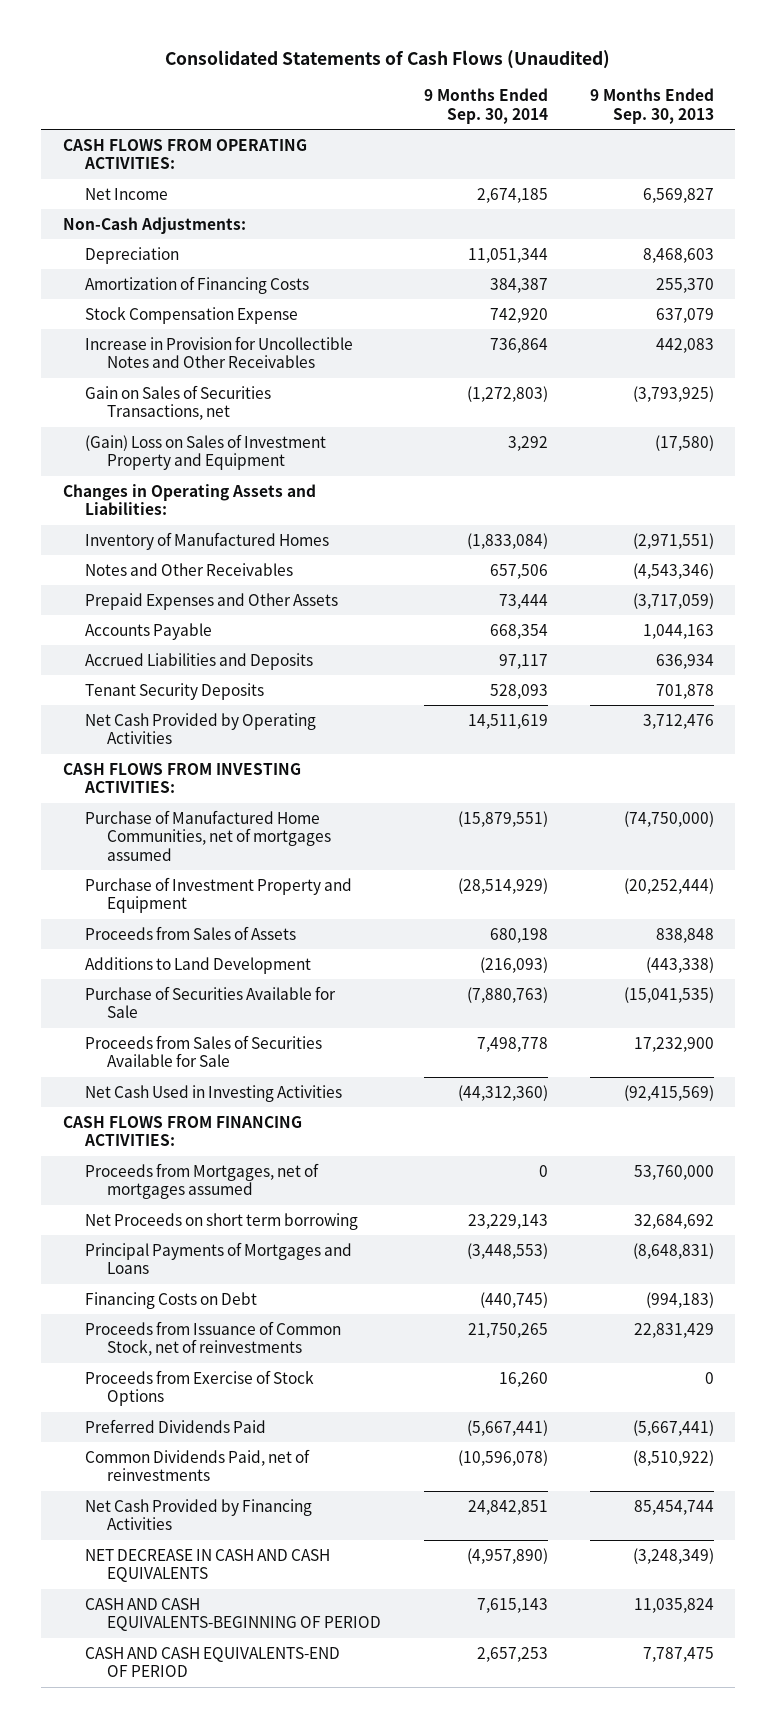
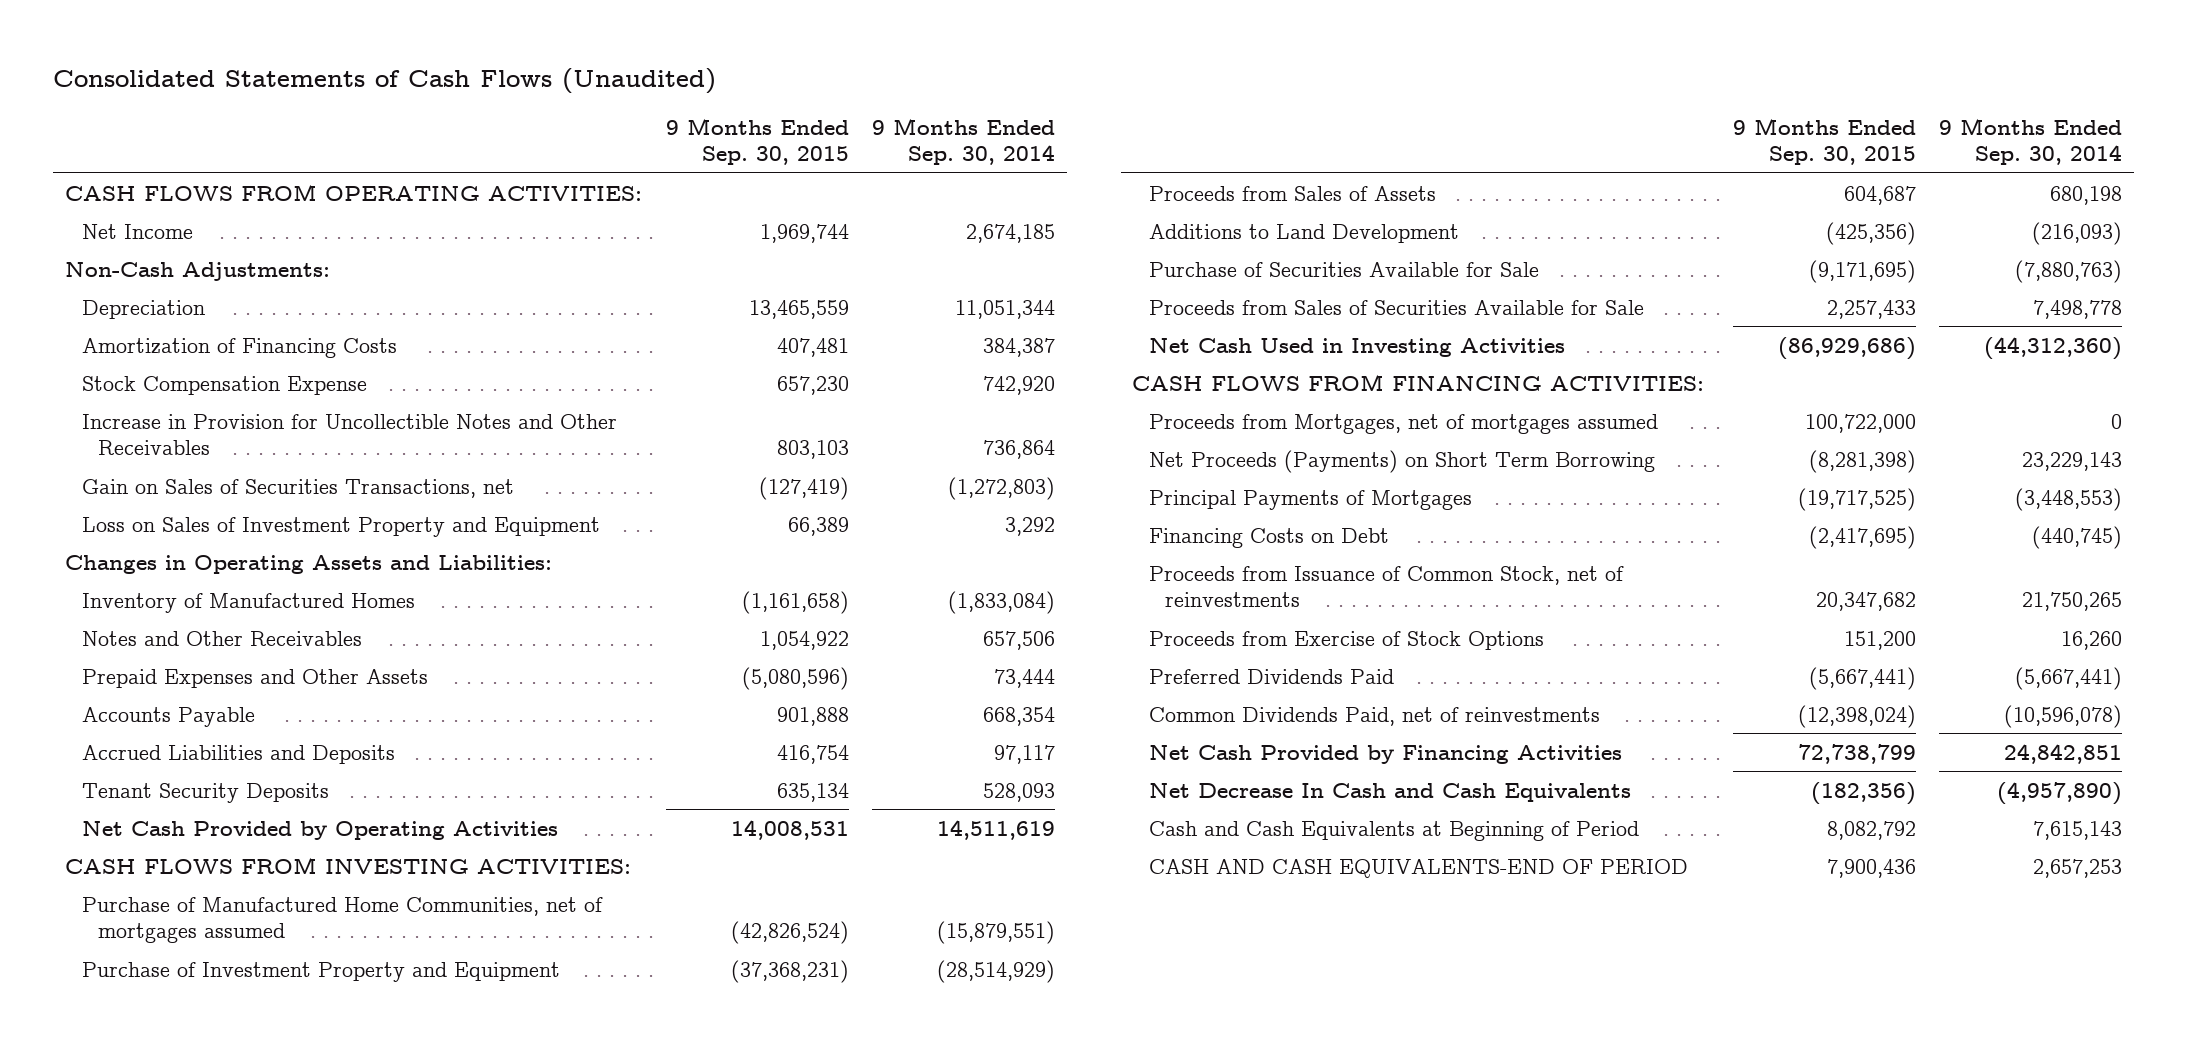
- | 9 Months Ended Sep. 30, 2014 | 9 Months Ended Sep. 30, 2013
+ | 9 Months Ended Sep. 30, 2015 | 9 Months Ended Sep. 30, 2014
- (Gain) Loss on Sales of Investment Property and Equipment | 3,292 | (17,580)
+ Loss on Sales of Investment Property and Equipment | 66,389 | 3,292
- Net Proceeds on short term borrowing | 23,229,143 | 32,684,692
- Principal Payments of Mortgages and Loans | (3,448,553) | (8,648,831)
+ Net Proceeds (Payments) on Short Term Borrowing | (8,281,398) | 23,229,143
+ Principal Payments of Mortgages | (19,717,525) | (3,448,553)
- NET DECREASE IN CASH AND CASH EQUIVALENTS | (4,957,890) | (3,248,349)
- CASH AND CASH EQUIVALENTS-BEGINNING OF PERIOD | 7,615,143 | 11,035,824
+ Net Decrease In Cash and Cash Equivalents | (182,356) | (4,957,890)
+ Cash and Cash Equivalents at Beginning of Period | 8,082,792 | 7,615,143

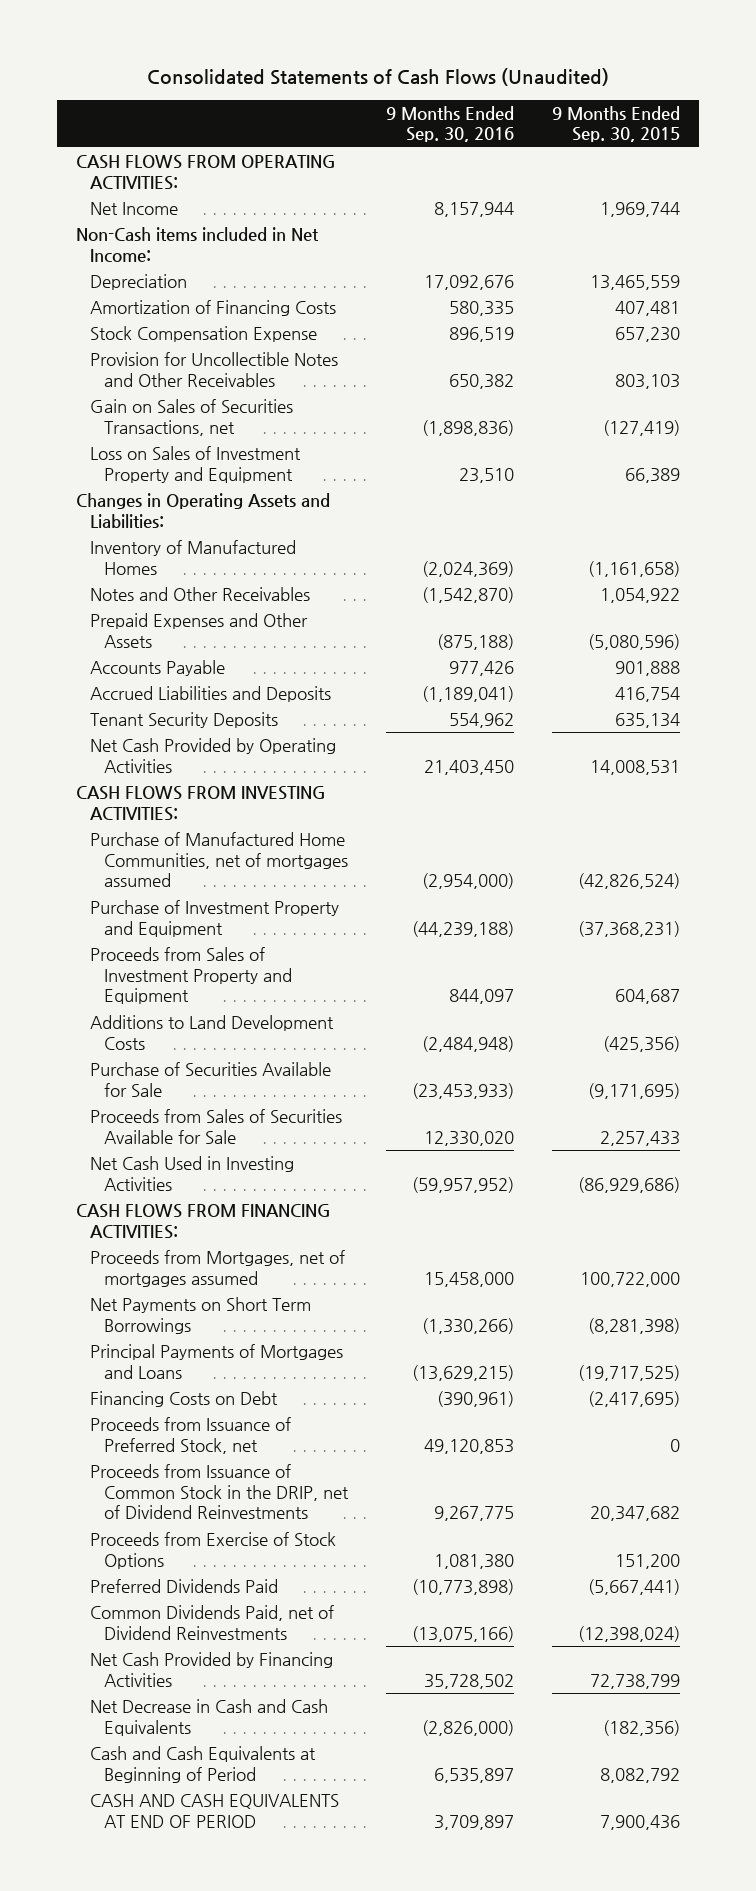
- | 9 Months Ended Sep. 30, 2015 | 9 Months Ended Sep. 30, 2014
+ | 9 Months Ended Sep. 30, 2016 | 9 Months Ended Sep. 30, 2015
- Non-Cash Adjustments:
+ Non-Cash items included in Net Income:
- Increase in Provision for Uncollectible Notes and Other Receivables | 803,103 | 736,864
+ Provision for Uncollectible Notes and Other Receivables | 650,382 | 803,103
- Proceeds from Sales of Assets | 604,687 | 680,198
- Additions to Land Development | (425,356) | (216,093)
+ Proceeds from Sales of Investment Property and Equipment | 844,097 | 604,687
+ Additions to Land Development Costs | (2,484,948) | (425,356)
- Net Proceeds (Payments) on Short Term Borrowing | (8,281,398) | 23,229,143
- Principal Payments of Mortgages | (19,717,525) | (3,448,553)
+ Net Payments on Short Term Borrowings | (1,330,266) | (8,281,398)
+ Principal Payments of Mortgages and Loans | (13,629,215) | (19,717,525)
- Proceeds from Issuance of Common Stock, net of reinvestments | 20,347,682 | 21,750,265
+ Proceeds from Issuance of Preferred Stock, net | 49,120,853 | 0
+ Proceeds from Issuance of Common Stock in the DRIP, net of Dividend Reinvestments | 9,267,775 | 20,347,682
- Common Dividends Paid, net of reinvestments | (12,398,024) | (10,596,078)
+ Common Dividends Paid, net of Dividend Reinvestments | (13,075,166) | (12,398,024)
- Net Decrease In Cash and Cash Equivalents | (182,356) | (4,957,890)
+ Net Decrease in Cash and Cash Equivalents | (2,826,000) | (182,356)
- CASH AND CASH EQUIVALENTS-END OF PERIOD | 7,900,436 | 2,657,253
+ CASH AND CASH EQUIVALENTS AT END OF PERIOD | 3,709,897 | 7,900,436

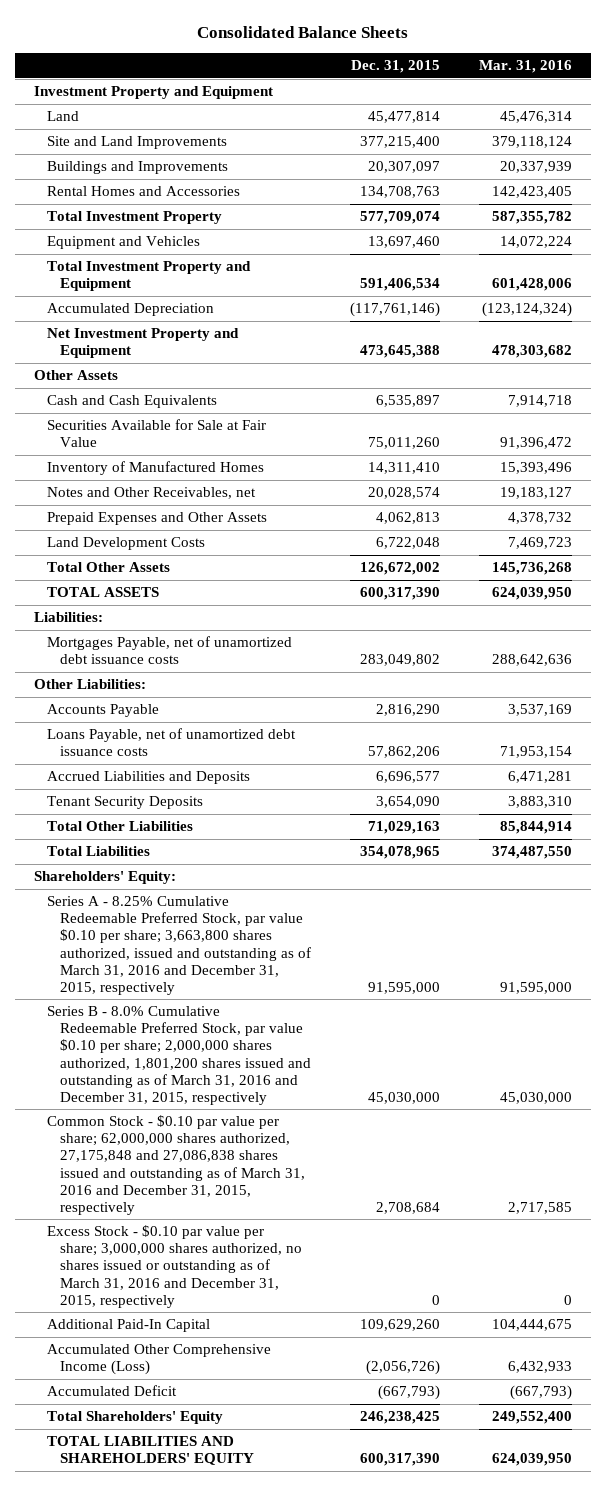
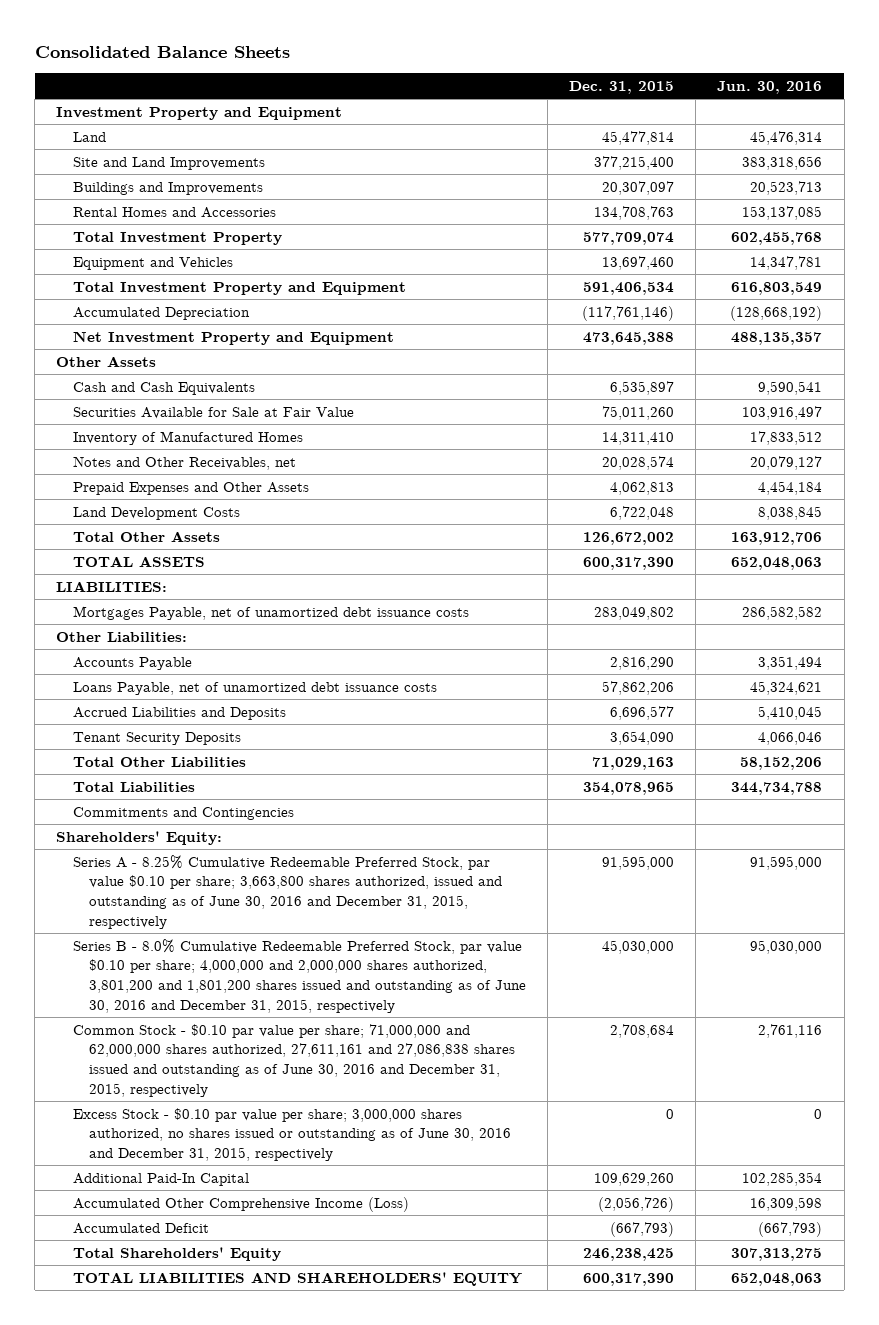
- | Dec. 31, 2015 | Mar. 31, 2016
+ | Dec. 31, 2015 | Jun. 30, 2016
- Liabilities:
+ LIABILITIES:
+ Commitments and Contingencies
- Series A - 8.25% Cumulative Redeemable Preferred Stock, par value $0.10 per share; 3,663,800 shares authorized, issued and outstanding as of March 31, 2016 and December 31, 2015, respectively | 91,595,000 | 91,595,000
- Series B - 8.0% Cumulative Redeemable Preferred Stock, par value $0.10 per share; 2,000,000 shares authorized, 1,801,200 shares issued and outstanding as of March 31, 2016 and December 31, 2015, respectively | 45,030,000 | 45,030,000
- Common Stock - $0.10 par value per share; 62,000,000 shares authorized, 27,175,848 and 27,086,838 shares issued and outstanding as of March 31, 2016 and December 31, 2015, respectively | 2,708,684 | 2,717,585
- Excess Stock - $0.10 par value per share; 3,000,000 shares authorized, no shares issued or outstanding as of March 31, 2016 and December 31, 2015, respectively | 0 | 0
+ Series A - 8.25% Cumulative Redeemable Preferred Stock, par value $0.10 per share; 3,663,800 shares authorized, issued and outstanding as of June 30, 2016 and December 31, 2015, respectively | 91,595,000 | 91,595,000
+ Series B - 8.0% Cumulative Redeemable Preferred Stock, par value $0.10 per share; 4,000,000 and 2,000,000 shares authorized, 3,801,200 and 1,801,200 shares issued and outstanding as of June 30, 2016 and December 31, 2015, respectively | 45,030,000 | 95,030,000
+ Common Stock - $0.10 par value per share; 71,000,000 and 62,000,000 shares authorized, 27,611,161 and 27,086,838 shares issued and outstanding as of June 30, 2016 and December 31, 2015, respectively | 2,708,684 | 2,761,116
+ Excess Stock - $0.10 par value per share; 3,000,000 shares authorized, no shares issued or outstanding as of June 30, 2016 and December 31, 2015, respectively | 0 | 0

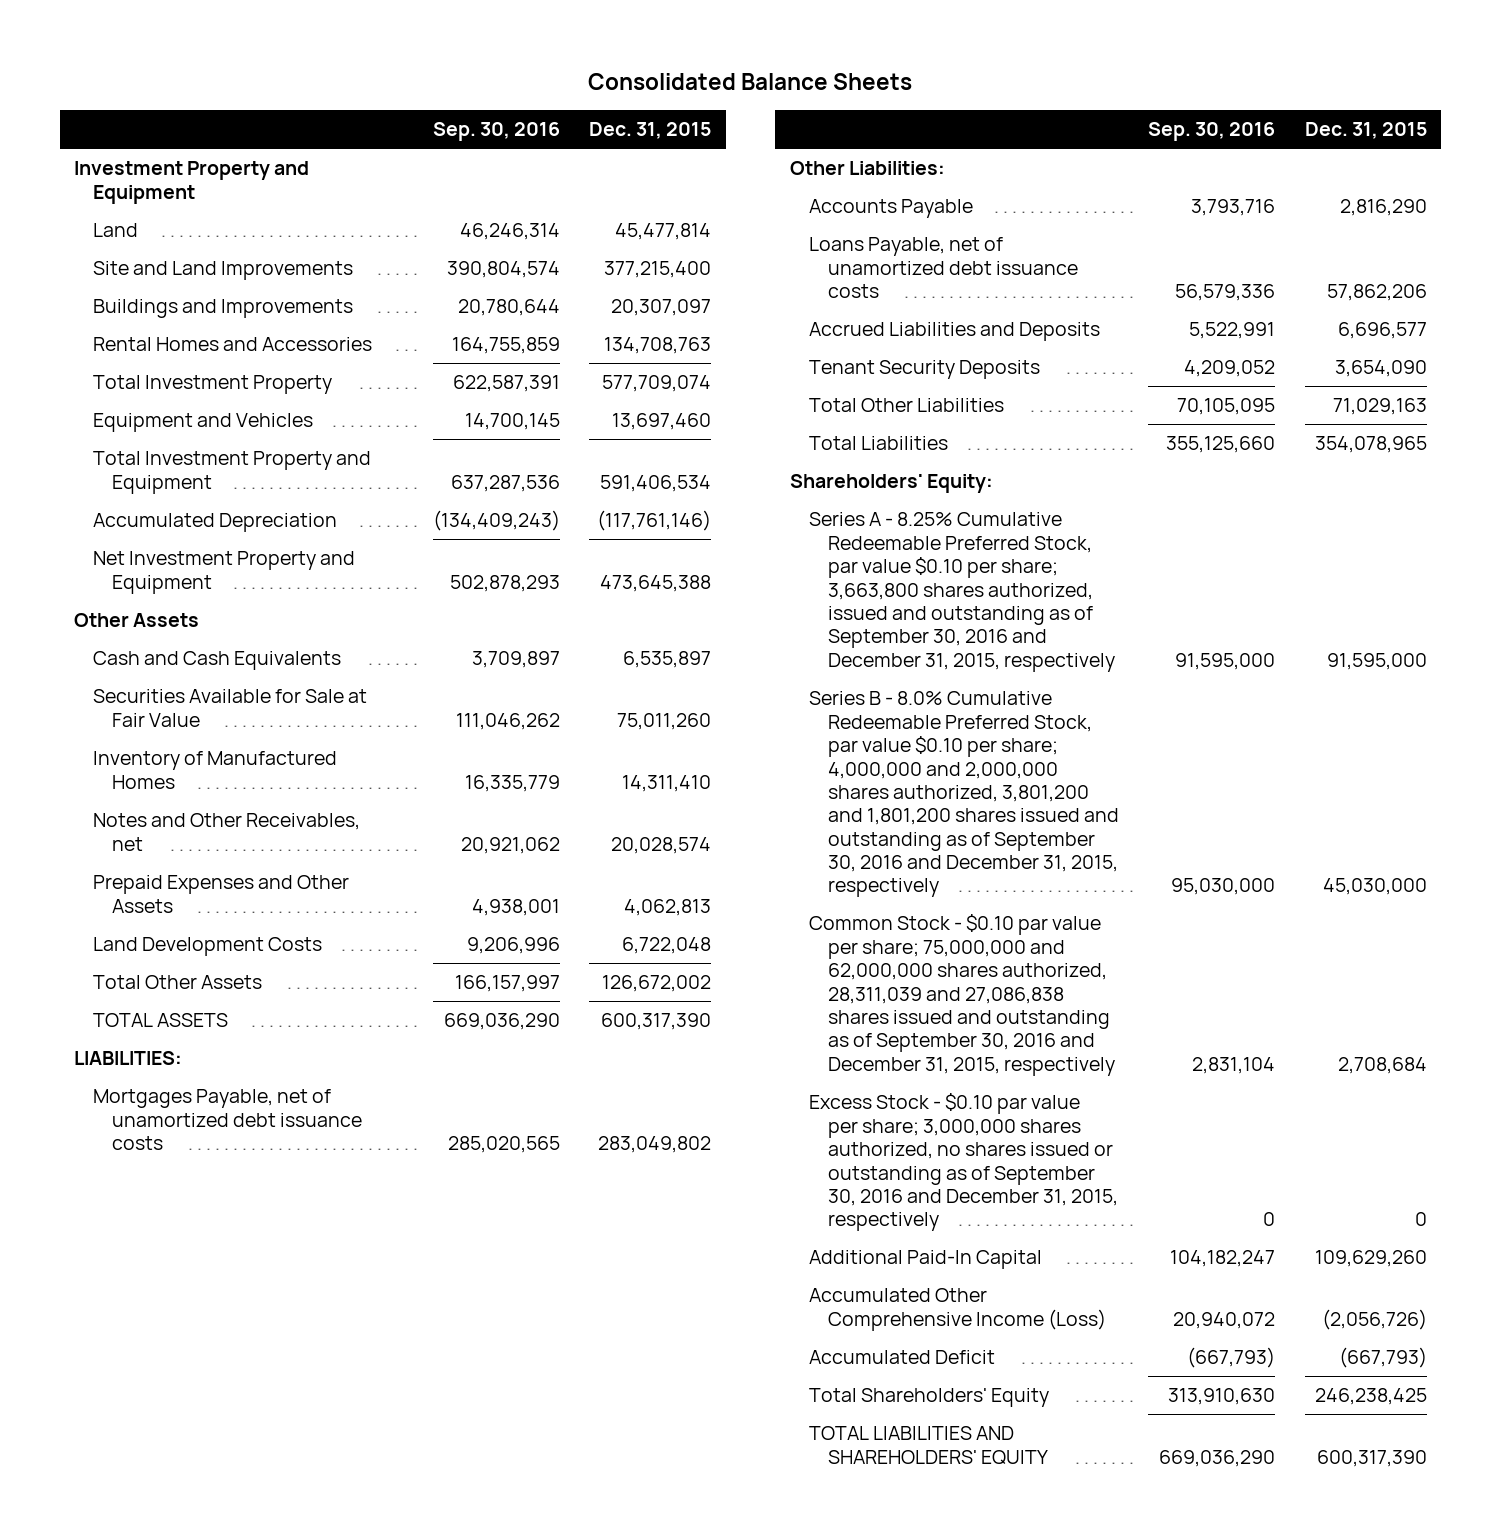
- | Dec. 31, 2015 | Jun. 30, 2016
+ | Sep. 30, 2016 | Dec. 31, 2015
- Commitments and Contingencies
- Series A - 8.25% Cumulative Redeemable Preferred Stock, par value $0.10 per share; 3,663,800 shares authorized, issued and outstanding as of June 30, 2016 and December 31, 2015, respectively | 91,595,000 | 91,595,000
- Series B - 8.0% Cumulative Redeemable Preferred Stock, par value $0.10 per share; 4,000,000 and 2,000,000 shares authorized, 3,801,200 and 1,801,200 shares issued and outstanding as of June 30, 2016 and December 31, 2015, respectively | 45,030,000 | 95,030,000
- Common Stock - $0.10 par value per share; 71,000,000 and 62,000,000 shares authorized, 27,611,161 and 27,086,838 shares issued and outstanding as of June 30, 2016 and December 31, 2015, respectively | 2,708,684 | 2,761,116
- Excess Stock - $0.10 par value per share; 3,000,000 shares authorized, no shares issued or outstanding as of June 30, 2016 and December 31, 2015, respectively | 0 | 0
+ Series A - 8.25% Cumulative Redeemable Preferred Stock, par value $0.10 per share; 3,663,800 shares authorized, issued and outstanding as of September 30, 2016 and December 31, 2015, respectively | 91,595,000 | 91,595,000
+ Series B - 8.0% Cumulative Redeemable Preferred Stock, par value $0.10 per share; 4,000,000 and 2,000,000 shares authorized, 3,801,200 and 1,801,200 shares issued and outstanding as of September 30, 2016 and December 31, 2015, respectively | 95,030,000 | 45,030,000
+ Common Stock - $0.10 par value per share; 75,000,000 and 62,000,000 shares authorized, 28,311,039 and 27,086,838 shares issued and outstanding as of September 30, 2016 and December 31, 2015, respectively | 2,831,104 | 2,708,684
+ Excess Stock - $0.10 par value per share; 3,000,000 shares authorized, no shares issued or outstanding as of September 30, 2016 and December 31, 2015, respectively | 0 | 0

